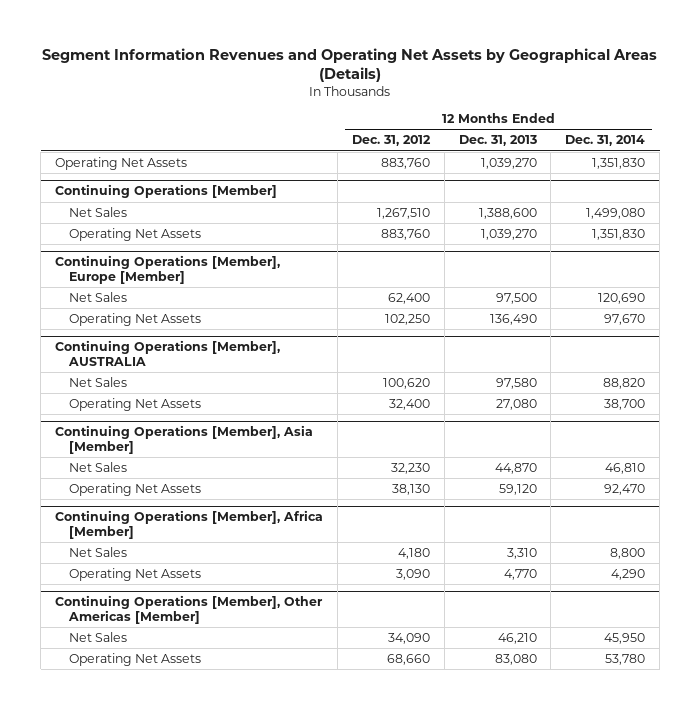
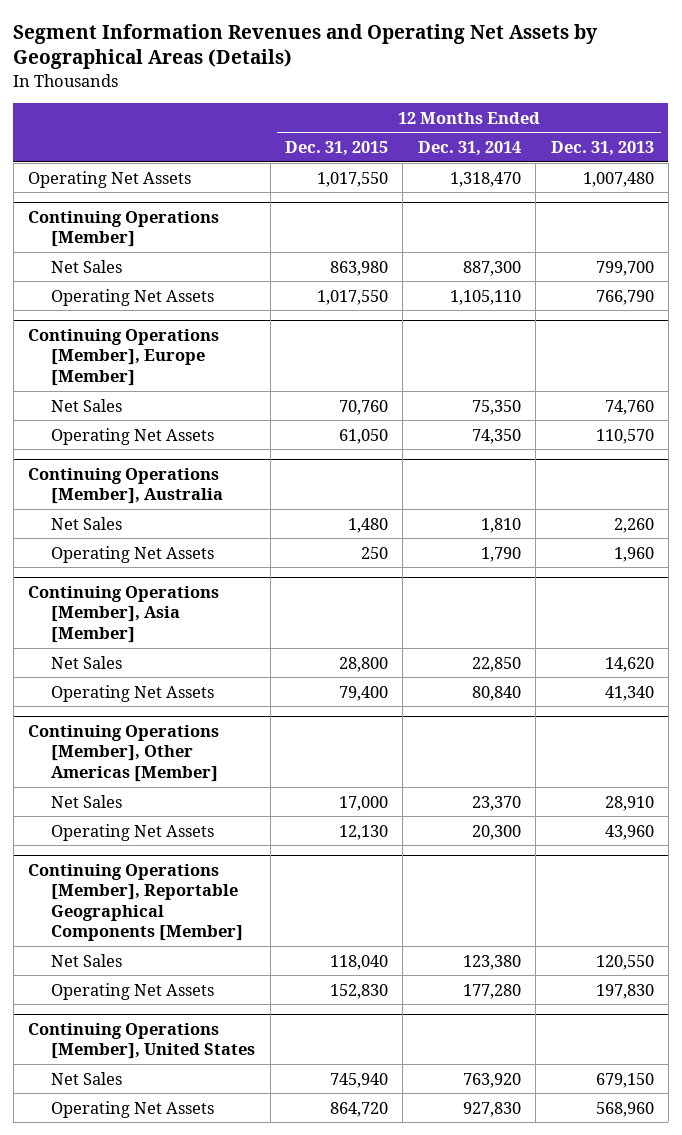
- | 12 Months Ended Dec. 31, 2012 | 12 Months Ended Dec. 31, 2013 | 12 Months Ended Dec. 31, 2014
+ | 12 Months Ended Dec. 31, 2015 | 12 Months Ended Dec. 31, 2014 | 12 Months Ended Dec. 31, 2013
- Operating Net Assets | 883,760 | 1,039,270 | 1,351,830
+ Operating Net Assets | 1,017,550 | 1,318,470 | 1,007,480
@ Continuing Operations [Member]
- Net Sales | 1,267,510 | 1,388,600 | 1,499,080
- Operating Net Assets | 883,760 | 1,039,270 | 1,351,830
+ Net Sales | 863,980 | 887,300 | 799,700
+ Operating Net Assets | 1,017,550 | 1,105,110 | 766,790
@ Continuing Operations [Member], Europe [Member]
- Net Sales | 62,400 | 97,500 | 120,690
- Operating Net Assets | 102,250 | 136,490 | 97,670
- Continuing Operations [Member], AUSTRALIA
- Net Sales | 100,620 | 97,580 | 88,820
- Operating Net Assets | 32,400 | 27,080 | 38,700
@ Continuing Operations [Member], Europe [Member]
+ Net Sales | 70,760 | 75,350 | 74,760
+ Operating Net Assets | 61,050 | 74,350 | 110,570
+ Continuing Operations [Member], Australia
+ Net Sales | 1,480 | 1,810 | 2,260
+ Operating Net Assets | 250 | 1,790 | 1,960
@ Continuing Operations [Member], Asia [Member]
- Net Sales | 32,230 | 44,870 | 46,810
- Operating Net Assets | 38,130 | 59,120 | 92,470
- Continuing Operations [Member], Africa [Member]
- Net Sales | 4,180 | 3,310 | 8,800
- Operating Net Assets | 3,090 | 4,770 | 4,290
@ Continuing Operations [Member], Asia [Member]
+ Net Sales | 28,800 | 22,850 | 14,620
+ Operating Net Assets | 79,400 | 80,840 | 41,340
@ Continuing Operations [Member], Other Americas [Member]
- Net Sales | 34,090 | 46,210 | 45,950
- Operating Net Assets | 68,660 | 83,080 | 53,780
+ Net Sales | 17,000 | 23,370 | 28,910
+ Operating Net Assets | 12,130 | 20,300 | 43,960
+ Continuing Operations [Member], Reportable Geographical Components [Member]
+ Net Sales | 118,040 | 123,380 | 120,550
+ Operating Net Assets | 152,830 | 177,280 | 197,830
+ Continuing Operations [Member], United States
+ Net Sales | 745,940 | 763,920 | 679,150
+ Operating Net Assets | 864,720 | 927,830 | 568,960

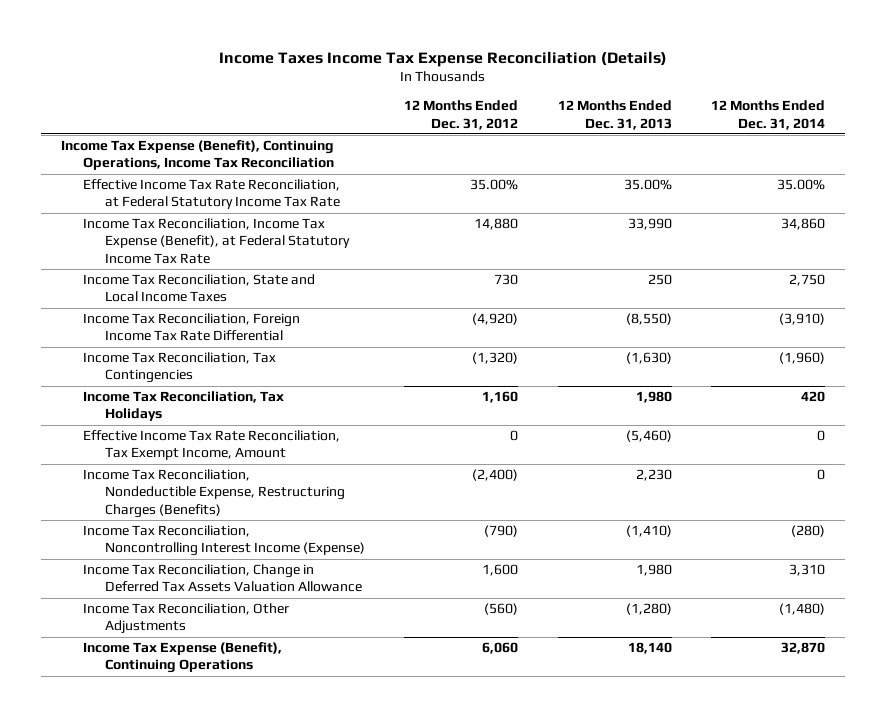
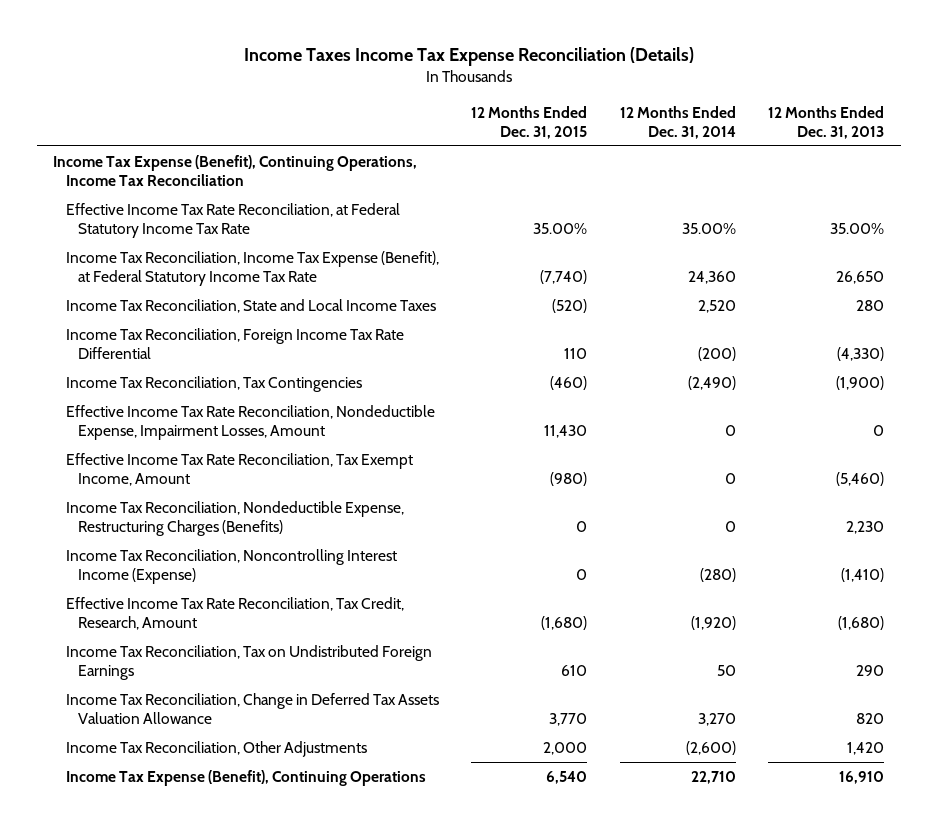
- | 12 Months Ended Dec. 31, 2012 | 12 Months Ended Dec. 31, 2013 | 12 Months Ended Dec. 31, 2014
+ | 12 Months Ended Dec. 31, 2015 | 12 Months Ended Dec. 31, 2014 | 12 Months Ended Dec. 31, 2013
- Income Tax Reconciliation, Income Tax Expense (Benefit), at Federal Statutory Income Tax Rate | 14,880 | 33,990 | 34,860
- Income Tax Reconciliation, State and Local Income Taxes | 730 | 250 | 2,750
- Income Tax Reconciliation, Foreign Income Tax Rate Differential | (4,920) | (8,550) | (3,910)
- Income Tax Reconciliation, Tax Contingencies | (1,320) | (1,630) | (1,960)
- Income Tax Reconciliation, Tax Holidays | 1,160 | 1,980 | 420
+ Income Tax Reconciliation, Income Tax Expense (Benefit), at Federal Statutory Income Tax Rate | (7,740) | 24,360 | 26,650
+ Income Tax Reconciliation, State and Local Income Taxes | (520) | 2,520 | 280
+ Income Tax Reconciliation, Foreign Income Tax Rate Differential | 110 | (200) | (4,330)
+ Income Tax Reconciliation, Tax Contingencies | (460) | (2,490) | (1,900)
+ Effective Income Tax Rate Reconciliation, Nondeductible Expense, Impairment Losses, Amount | 11,430 | 0 | 0
- Income Tax Reconciliation, Change in Deferred Tax Assets Valuation Allowance | 1,600 | 1,980 | 3,310
- Income Tax Reconciliation, Other Adjustments | (560) | (1,280) | (1,480)
- Income Tax Expense (Benefit), Continuing Operations | 6,060 | 18,140 | 32,870
+ Effective Income Tax Rate Reconciliation, Tax Credit, Research, Amount | (1,680) | (1,920) | (1,680)
+ Income Tax Reconciliation, Tax on Undistributed Foreign Earnings | 610 | 50 | 290
+ Income Tax Reconciliation, Change in Deferred Tax Assets Valuation Allowance | 3,770 | 3,270 | 820
+ Income Tax Reconciliation, Other Adjustments | 2,000 | (2,600) | 1,420
+ Income Tax Expense (Benefit), Continuing Operations | 6,540 | 22,710 | 16,910

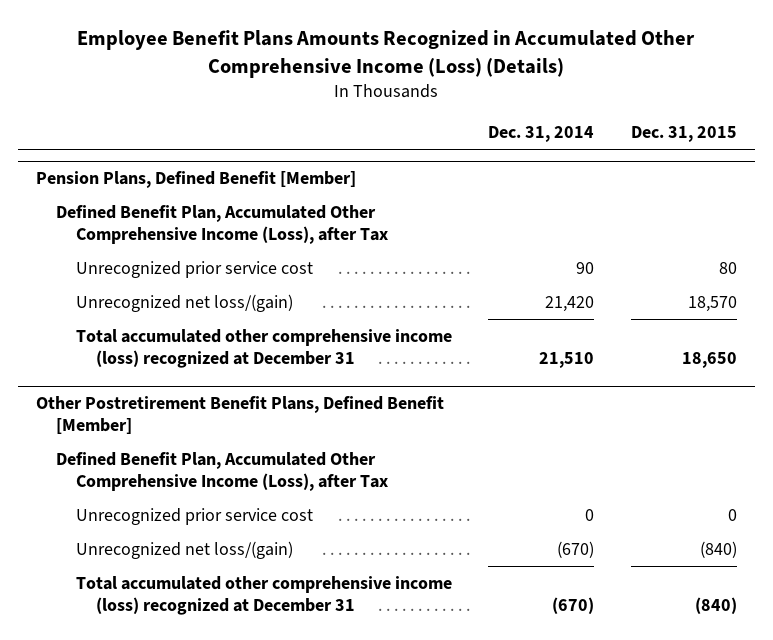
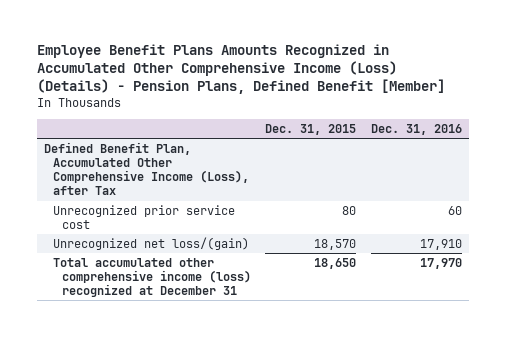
- Employee Benefit Plans Amounts Recognized in Accumulated Other Comprehensive Income (Loss) (Details)
+ Employee Benefit Plans Amounts Recognized in Accumulated Other Comprehensive Income (Loss) (Details) - Pension Plans, Defined Benefit [Member]
- | Dec. 31, 2014 | Dec. 31, 2015
+ | Dec. 31, 2015 | Dec. 31, 2016
- Pension Plans, Defined Benefit [Member]
- Other Postretirement Benefit Plans, Defined Benefit [Member]
- Defined Benefit Plan, Accumulated Other Comprehensive Income (Loss), after Tax
- Unrecognized prior service cost | 0 | 0
- Unrecognized net loss/(gain) | (670) | (840)
- Total accumulated other comprehensive income (loss) recognized at December 31 | (670) | (840)

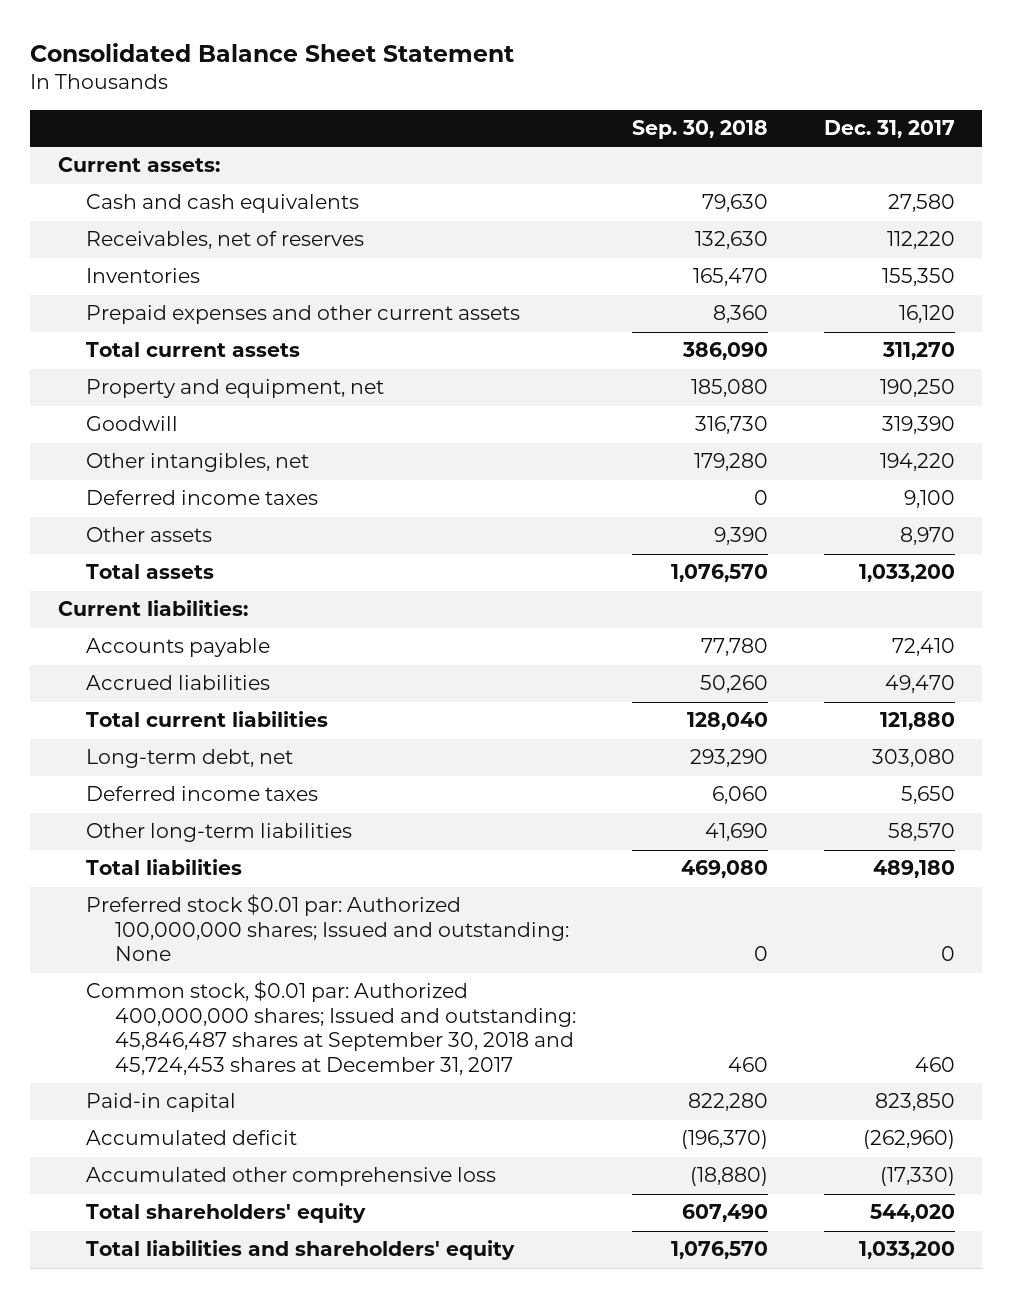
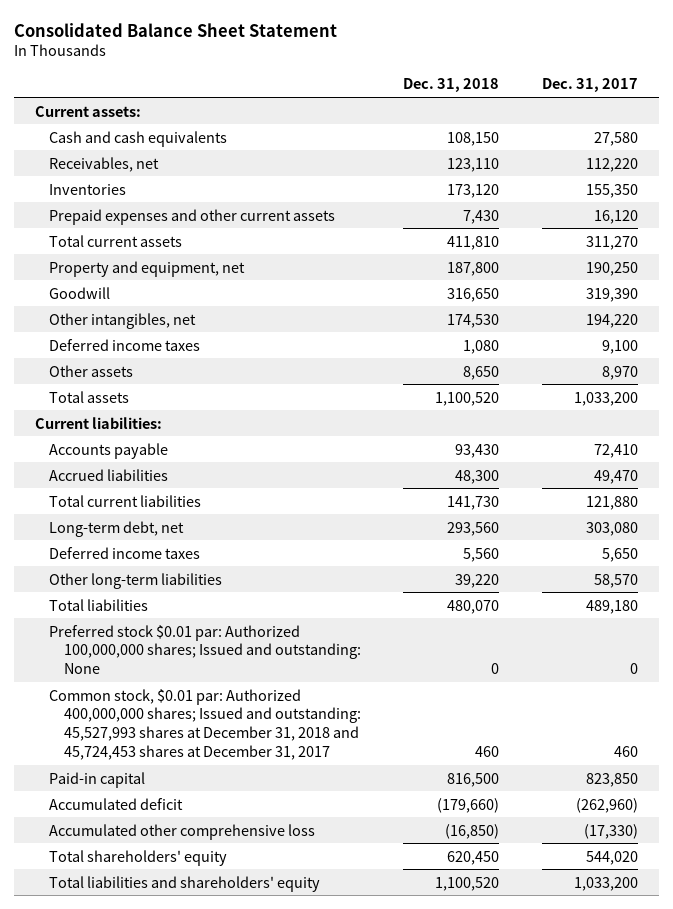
- | Sep. 30, 2018 | Dec. 31, 2017
+ | Dec. 31, 2018 | Dec. 31, 2017
- Receivables, net of reserves | 132,630 | 112,220
+ Receivables, net | 123,110 | 112,220
- Common stock, $0.01 par: Authorized 400,000,000 shares; Issued and outstanding: 45,846,487 shares at September 30, 2018 and 45,724,453 shares at December 31, 2017 | 460 | 460
+ Common stock, $0.01 par: Authorized 400,000,000 shares; Issued and outstanding: 45,527,993 shares at December 31, 2018 and 45,724,453 shares at December 31, 2017 | 460 | 460

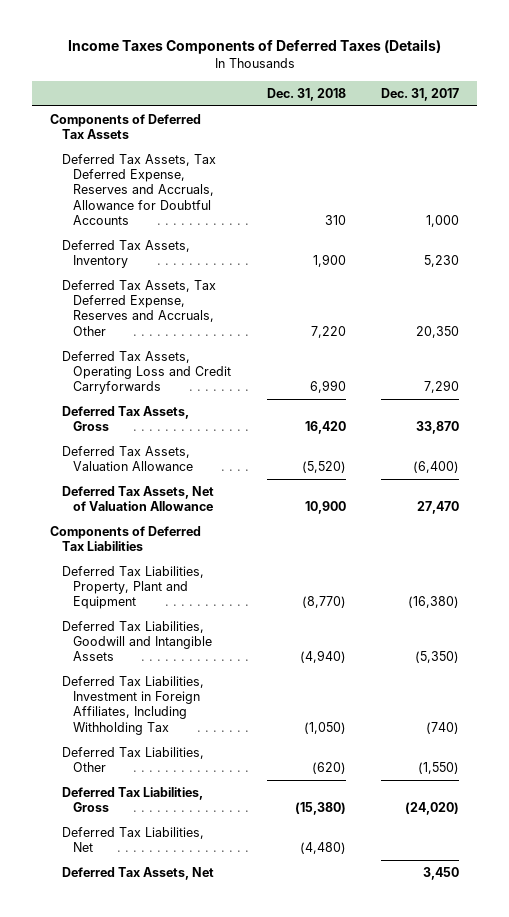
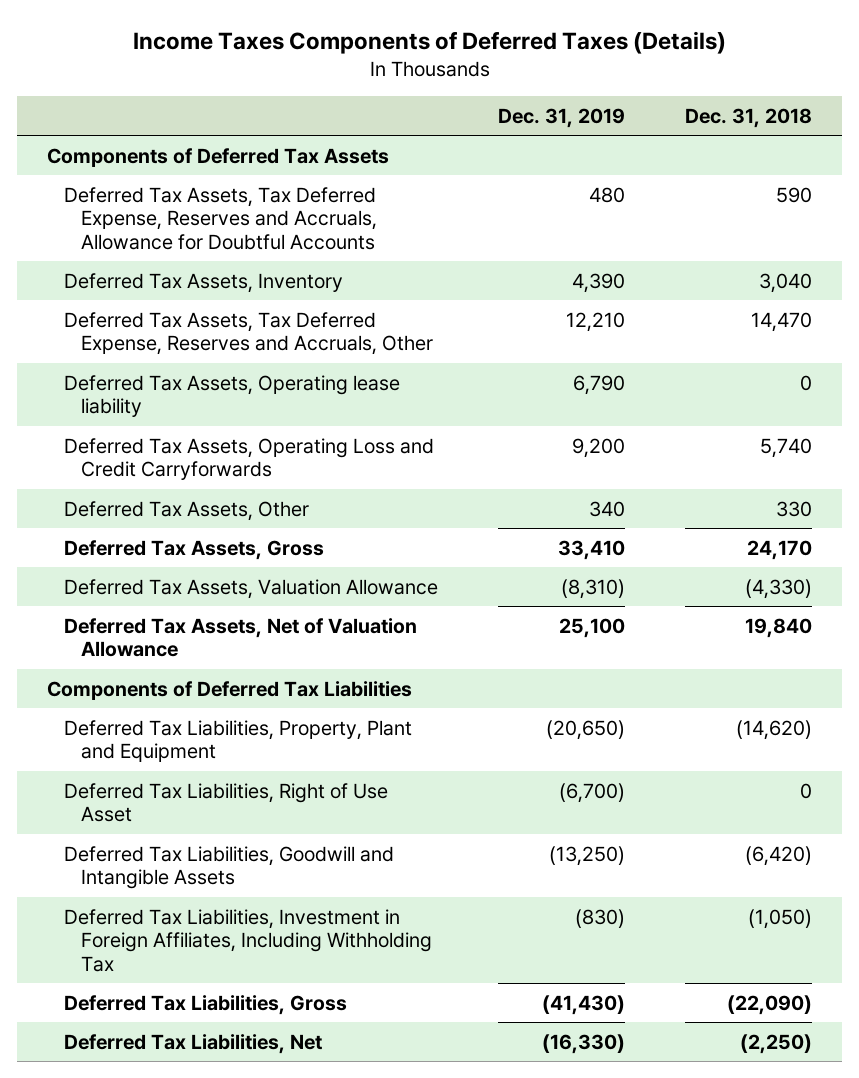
- | Dec. 31, 2018 | Dec. 31, 2017
+ | Dec. 31, 2019 | Dec. 31, 2018
- Deferred Tax Assets, Tax Deferred Expense, Reserves and Accruals, Allowance for Doubtful Accounts | 310 | 1,000
- Deferred Tax Assets, Inventory | 1,900 | 5,230
- Deferred Tax Assets, Tax Deferred Expense, Reserves and Accruals, Other | 7,220 | 20,350
- Deferred Tax Assets, Operating Loss and Credit Carryforwards | 6,990 | 7,290
- Deferred Tax Assets, Gross | 16,420 | 33,870
- Deferred Tax Assets, Valuation Allowance | (5,520) | (6,400)
- Deferred Tax Assets, Net of Valuation Allowance | 10,900 | 27,470
+ Deferred Tax Assets, Tax Deferred Expense, Reserves and Accruals, Allowance for Doubtful Accounts | 480 | 590
+ Deferred Tax Assets, Inventory | 4,390 | 3,040
+ Deferred Tax Assets, Tax Deferred Expense, Reserves and Accruals, Other | 12,210 | 14,470
+ Deferred Tax Assets, Operating lease liability | 6,790 | 0
+ Deferred Tax Assets, Operating Loss and Credit Carryforwards | 9,200 | 5,740
+ Deferred Tax Assets, Other | 340 | 330
+ Deferred Tax Assets, Gross | 33,410 | 24,170
+ Deferred Tax Assets, Valuation Allowance | (8,310) | (4,330)
+ Deferred Tax Assets, Net of Valuation Allowance | 25,100 | 19,840
- Deferred Tax Liabilities, Property, Plant and Equipment | (8,770) | (16,380)
- Deferred Tax Liabilities, Goodwill and Intangible Assets | (4,940) | (5,350)
+ Deferred Tax Liabilities, Property, Plant and Equipment | (20,650) | (14,620)
+ Deferred Tax Liabilities, Right of Use Asset | (6,700) | 0
+ Deferred Tax Liabilities, Goodwill and Intangible Assets | (13,250) | (6,420)
- Deferred Tax Liabilities, Other | (620) | (1,550)
- Deferred Tax Liabilities, Gross | (15,380) | (24,020)
- Deferred Tax Liabilities, Net | (4,480) |
- Deferred Tax Assets, Net | | 3,450
+ Deferred Tax Liabilities, Gross | (41,430) | (22,090)
+ Deferred Tax Liabilities, Net | (16,330) | (2,250)

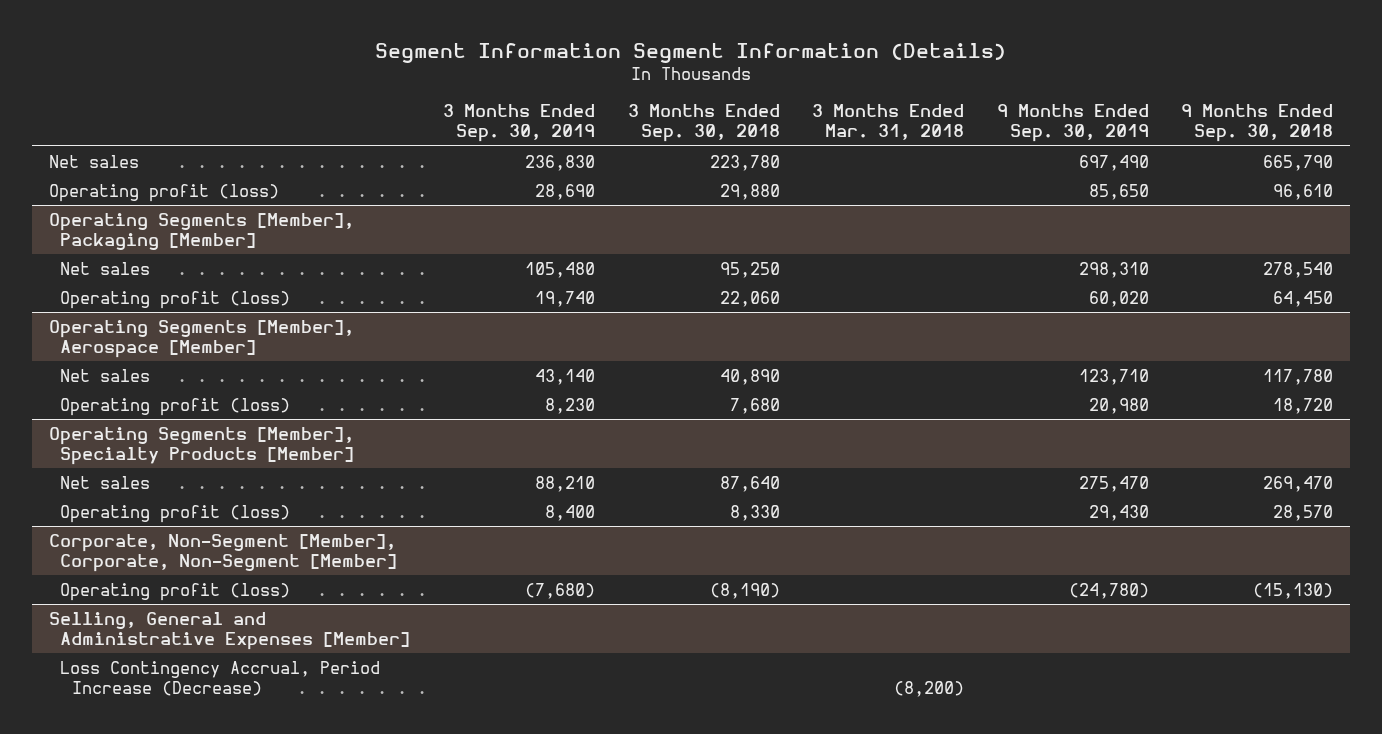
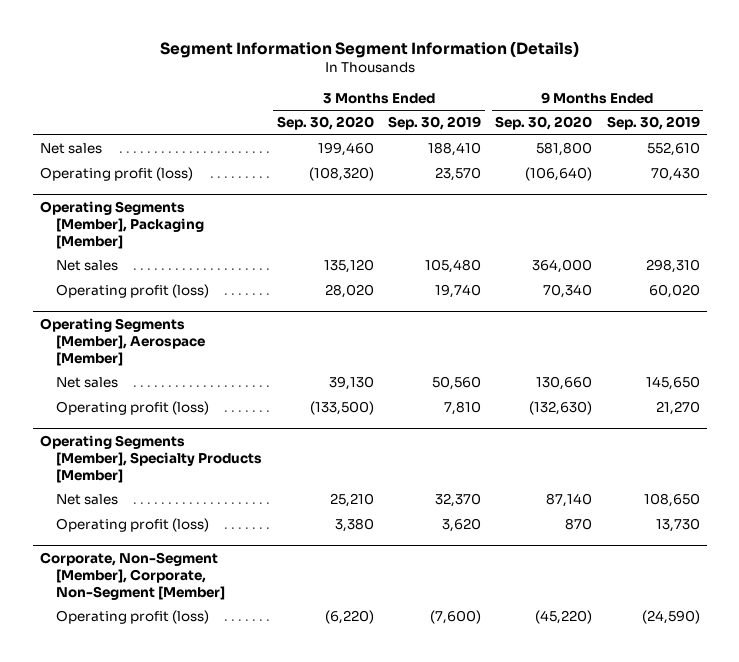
- | 3 Months Ended Sep. 30, 2019 | 3 Months Ended Sep. 30, 2018 | 3 Months Ended Mar. 31, 2018 | 9 Months Ended Sep. 30, 2019 | 9 Months Ended Sep. 30, 2018
+ | 3 Months Ended Sep. 30, 2020 | 3 Months Ended Sep. 30, 2019 | 9 Months Ended Sep. 30, 2020 | 9 Months Ended Sep. 30, 2019
- Net sales | 236,830 | 223,780 | | 697,490 | 665,790
- Operating profit (loss) | 28,690 | 29,880 | | 85,650 | 96,610
+ Net sales | 199,460 | 188,410 | 581,800 | 552,610
+ Operating profit (loss) | (108,320) | 23,570 | (106,640) | 70,430
@ Operating Segments [Member], Aerospace [Member]
- Net sales | 43,140 | 40,890 | | 123,710 | 117,780
- Operating profit (loss) | 8,230 | 7,680 | | 20,980 | 18,720
+ Net sales | 39,130 | 50,560 | 130,660 | 145,650
+ Operating profit (loss) | (133,500) | 7,810 | (132,630) | 21,270
@ Operating Segments [Member], Specialty Products [Member]
- Net sales | 88,210 | 87,640 | | 275,470 | 269,470
- Operating profit (loss) | 8,400 | 8,330 | | 29,430 | 28,570
+ Net sales | 25,210 | 32,370 | 87,140 | 108,650
+ Operating profit (loss) | 3,380 | 3,620 | 870 | 13,730
@ Corporate, Non-Segment [Member], Corporate, Non-Segment [Member]
- Operating profit (loss) | (7,680) | (8,190) | | (24,780) | (15,130)
- Selling, General and Administrative Expenses [Member]
- Loss Contingency Accrual, Period Increase (Decrease) | | | (8,200) | |
@ Corporate, Non-Segment [Member], Corporate, Non-Segment [Member]
+ Operating profit (loss) | (6,220) | (7,600) | (45,220) | (24,590)

